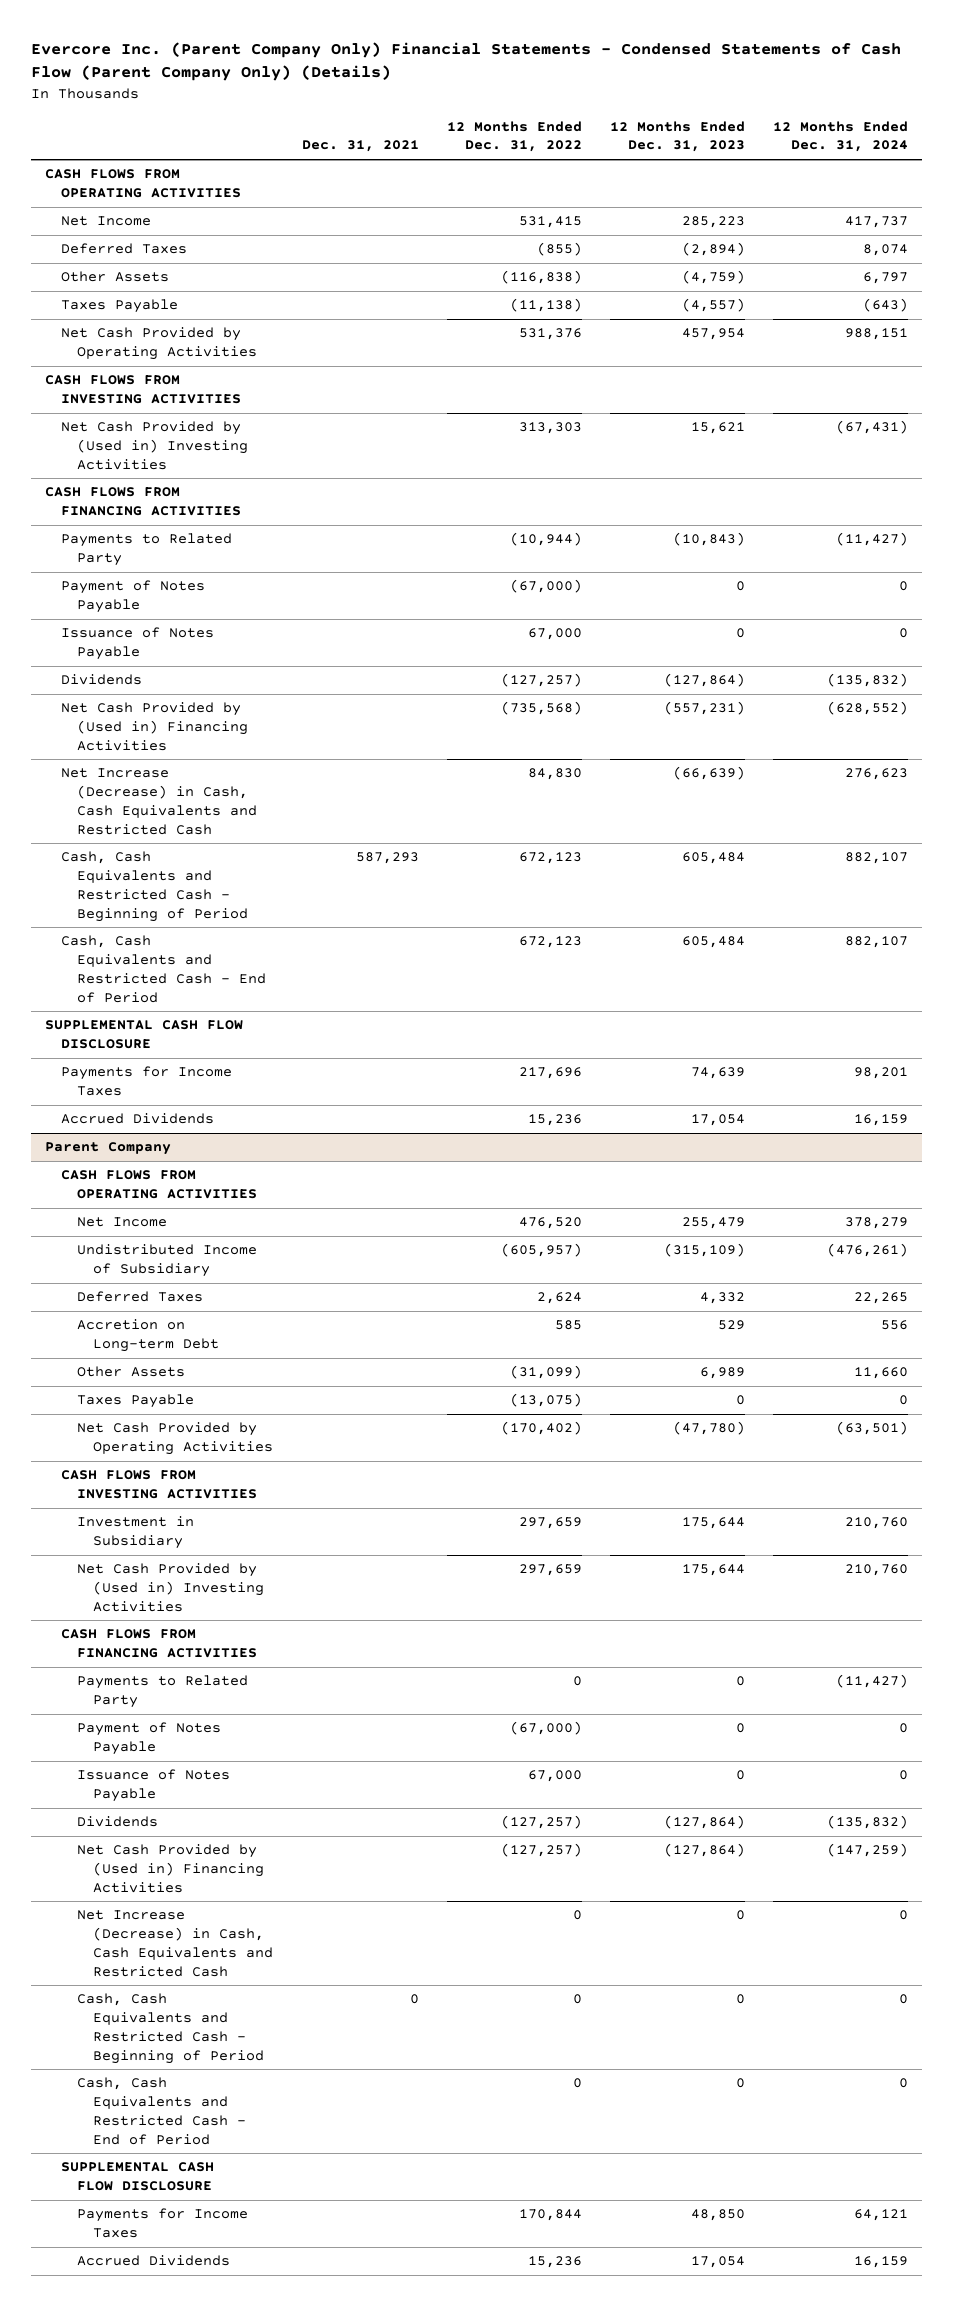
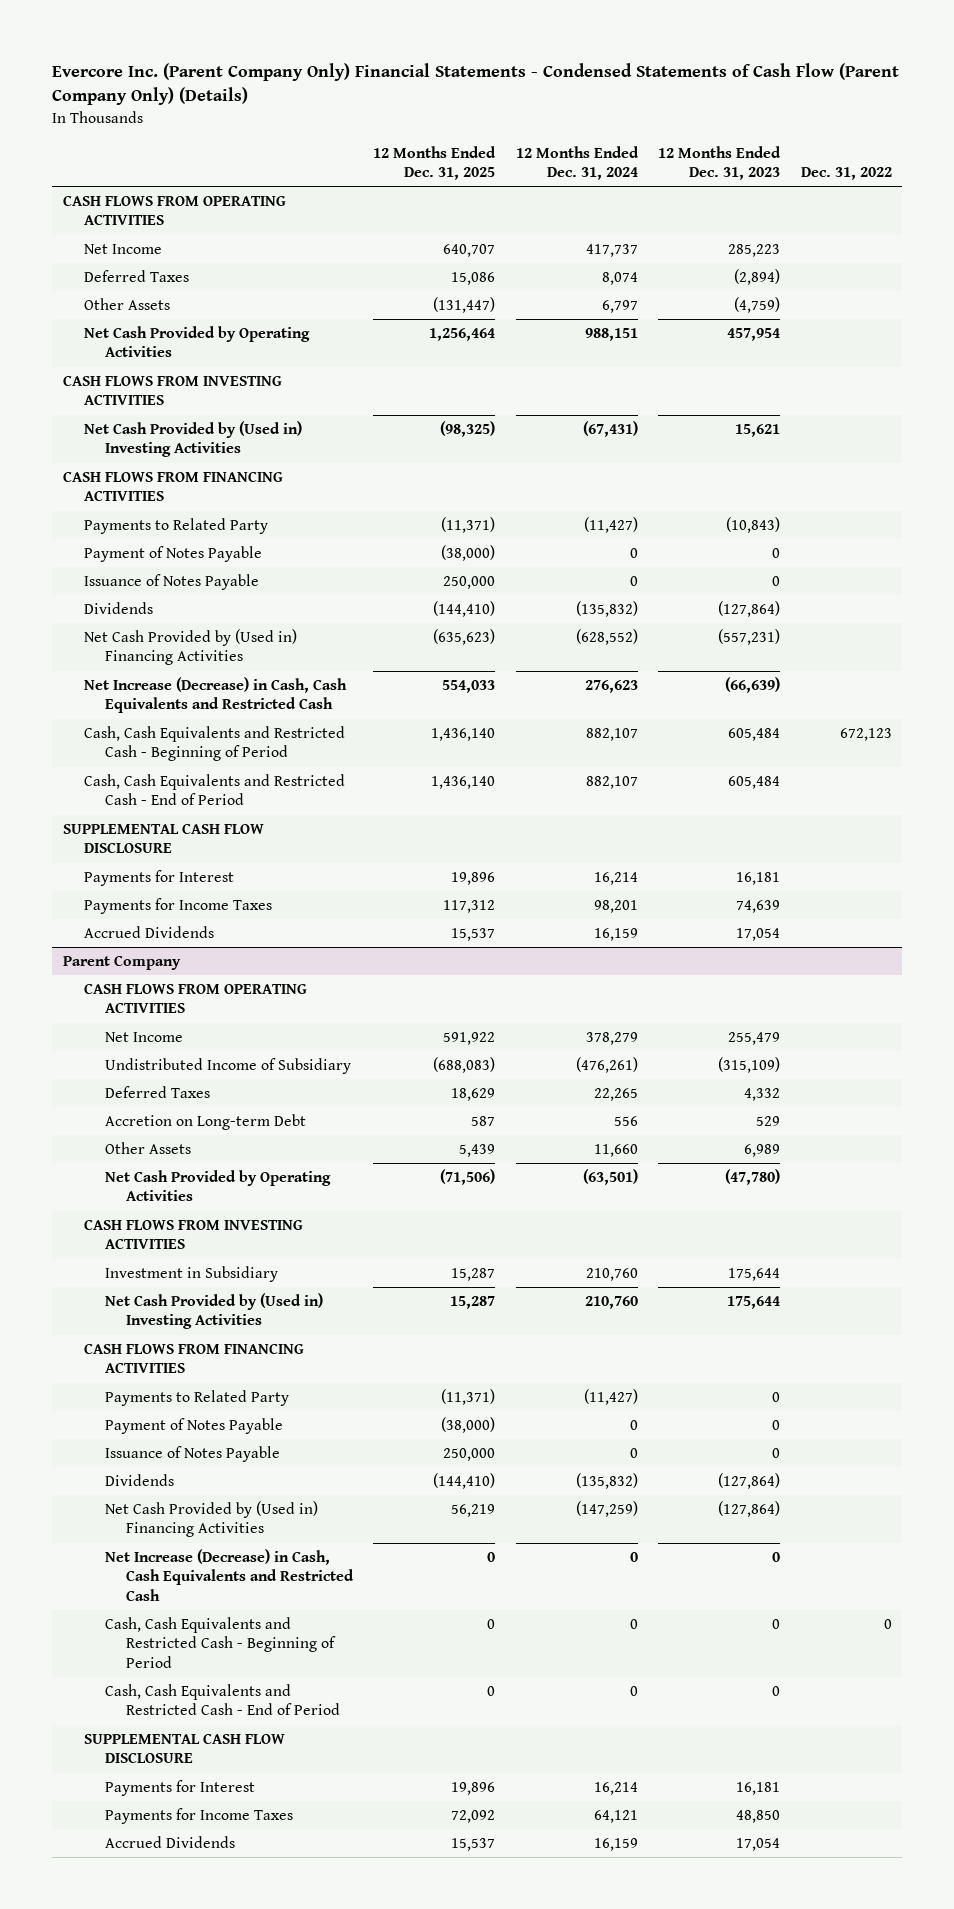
- | Dec. 31, 2021 | 12 Months Ended Dec. 31, 2022 | 12 Months Ended Dec. 31, 2023 | 12 Months Ended Dec. 31, 2024
+ | 12 Months Ended Dec. 31, 2025 | 12 Months Ended Dec. 31, 2024 | 12 Months Ended Dec. 31, 2023 | Dec. 31, 2022
- Taxes Payable | | (11,138) | (4,557) | (643)
+ Payments for Interest | 19,896 | 16,214 | 16,181 |
@ Parent Company
- Taxes Payable | | (13,075) | 0 | 0
+ Payments for Interest | 19,896 | 16,214 | 16,181 |

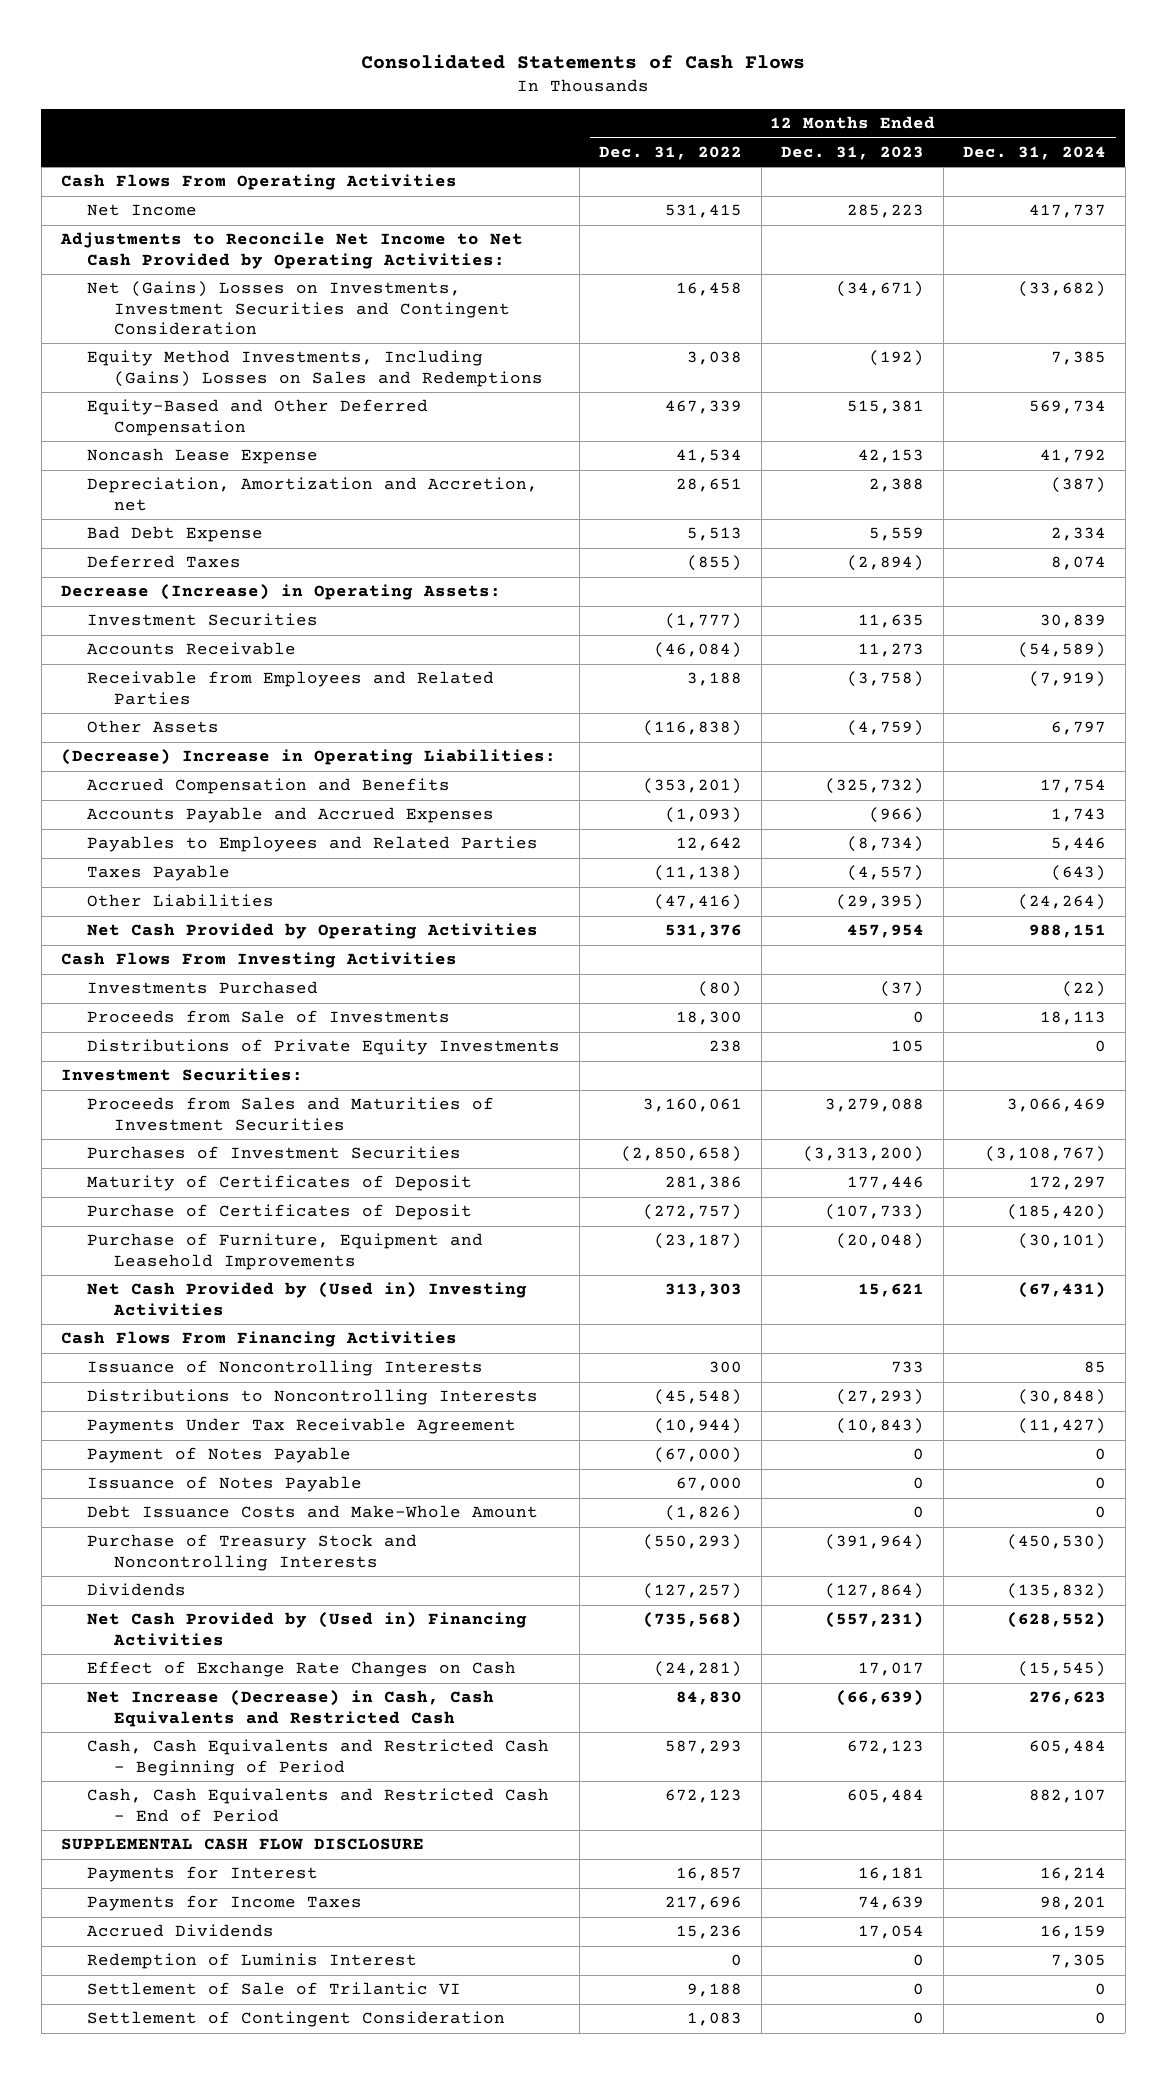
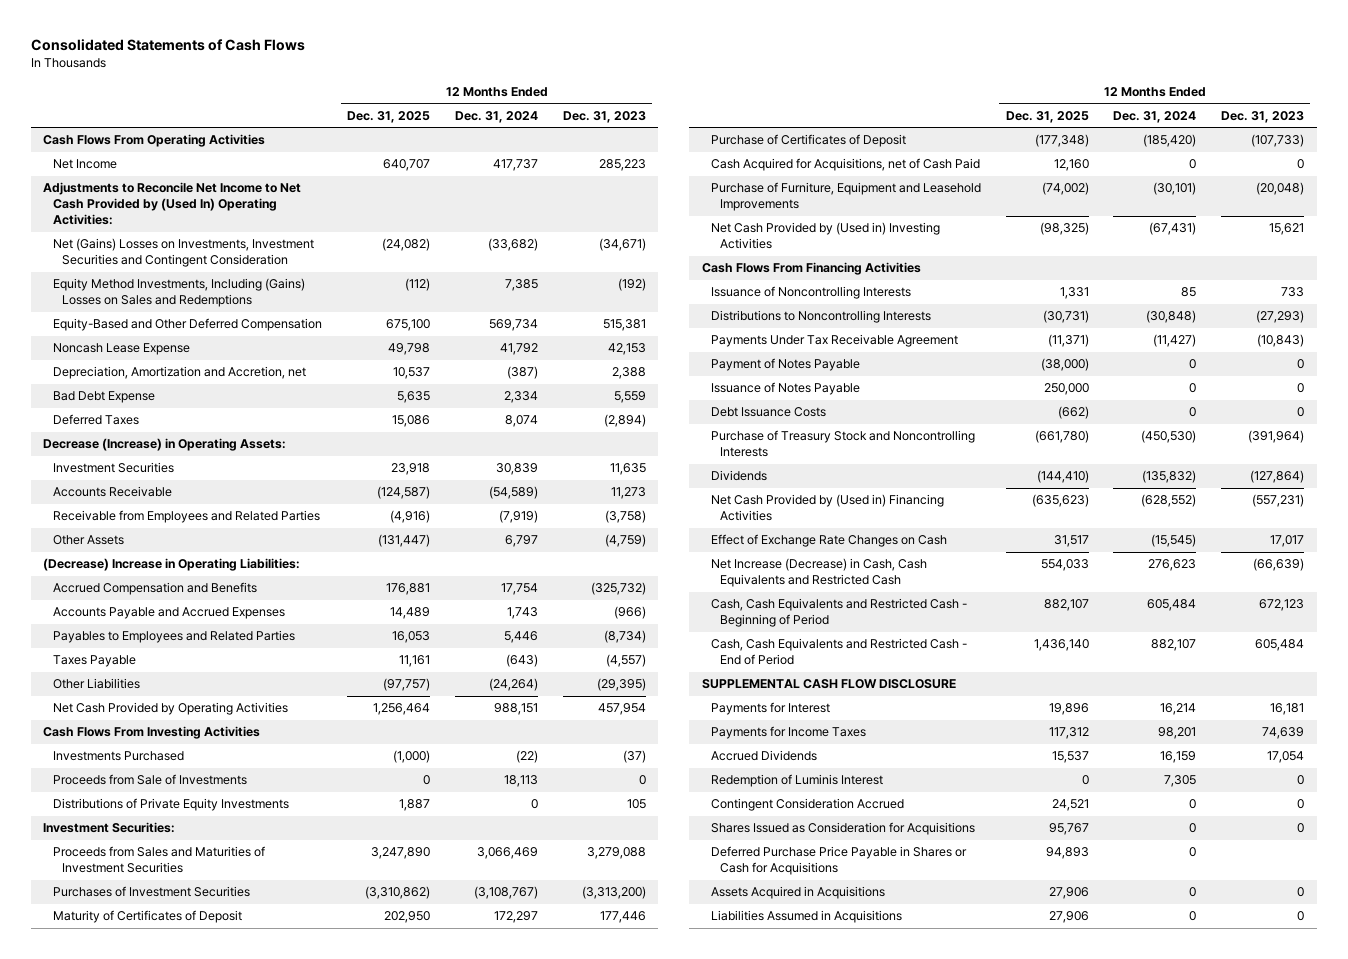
- | 12 Months Ended Dec. 31, 2022 | 12 Months Ended Dec. 31, 2023 | 12 Months Ended Dec. 31, 2024
+ | 12 Months Ended Dec. 31, 2025 | 12 Months Ended Dec. 31, 2024 | 12 Months Ended Dec. 31, 2023
- Adjustments to Reconcile Net Income to Net Cash Provided by Operating Activities:
+ Adjustments to Reconcile Net Income to Net Cash Provided by (Used In) Operating Activities:
+ Cash Acquired for Acquisitions, net of Cash Paid | 12,160 | 0 | 0
- Debt Issuance Costs and Make-Whole Amount | (1,826) | 0 | 0
+ Debt Issuance Costs | (662) | 0 | 0
- Settlement of Sale of Trilantic VI | 9,188 | 0 | 0
- Settlement of Contingent Consideration | 1,083 | 0 | 0
+ Contingent Consideration Accrued | 24,521 | 0 | 0
+ Shares Issued as Consideration for Acquisitions | 95,767 | 0 | 0
+ Deferred Purchase Price Payable in Shares or Cash for Acquisitions | 94,893 | 0 |
+ Assets Acquired in Acquisitions | 27,906 | 0 | 0
+ Liabilities Assumed in Acquisitions | 27,906 | 0 | 0

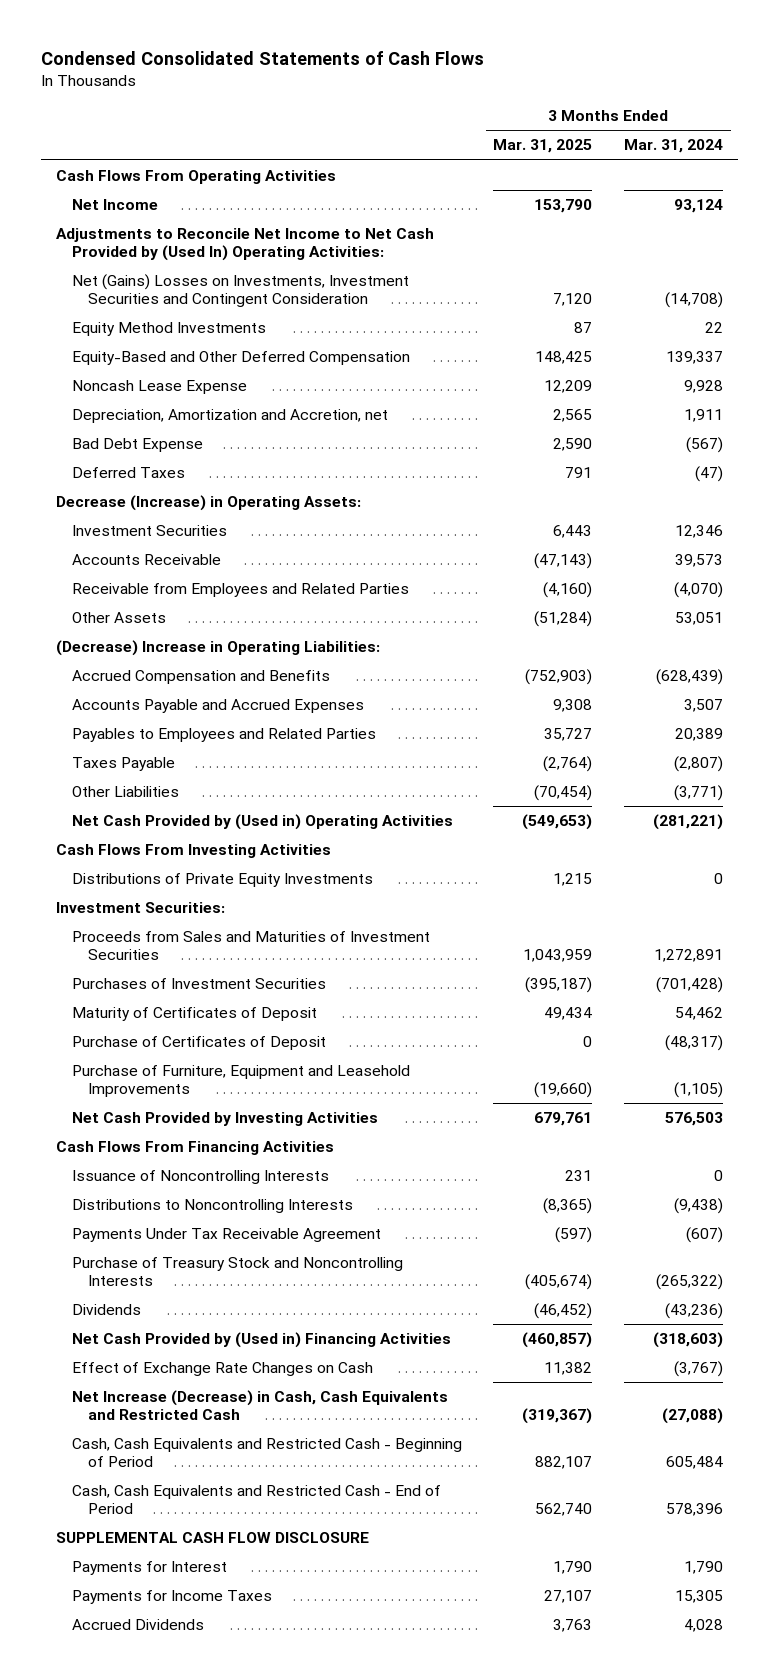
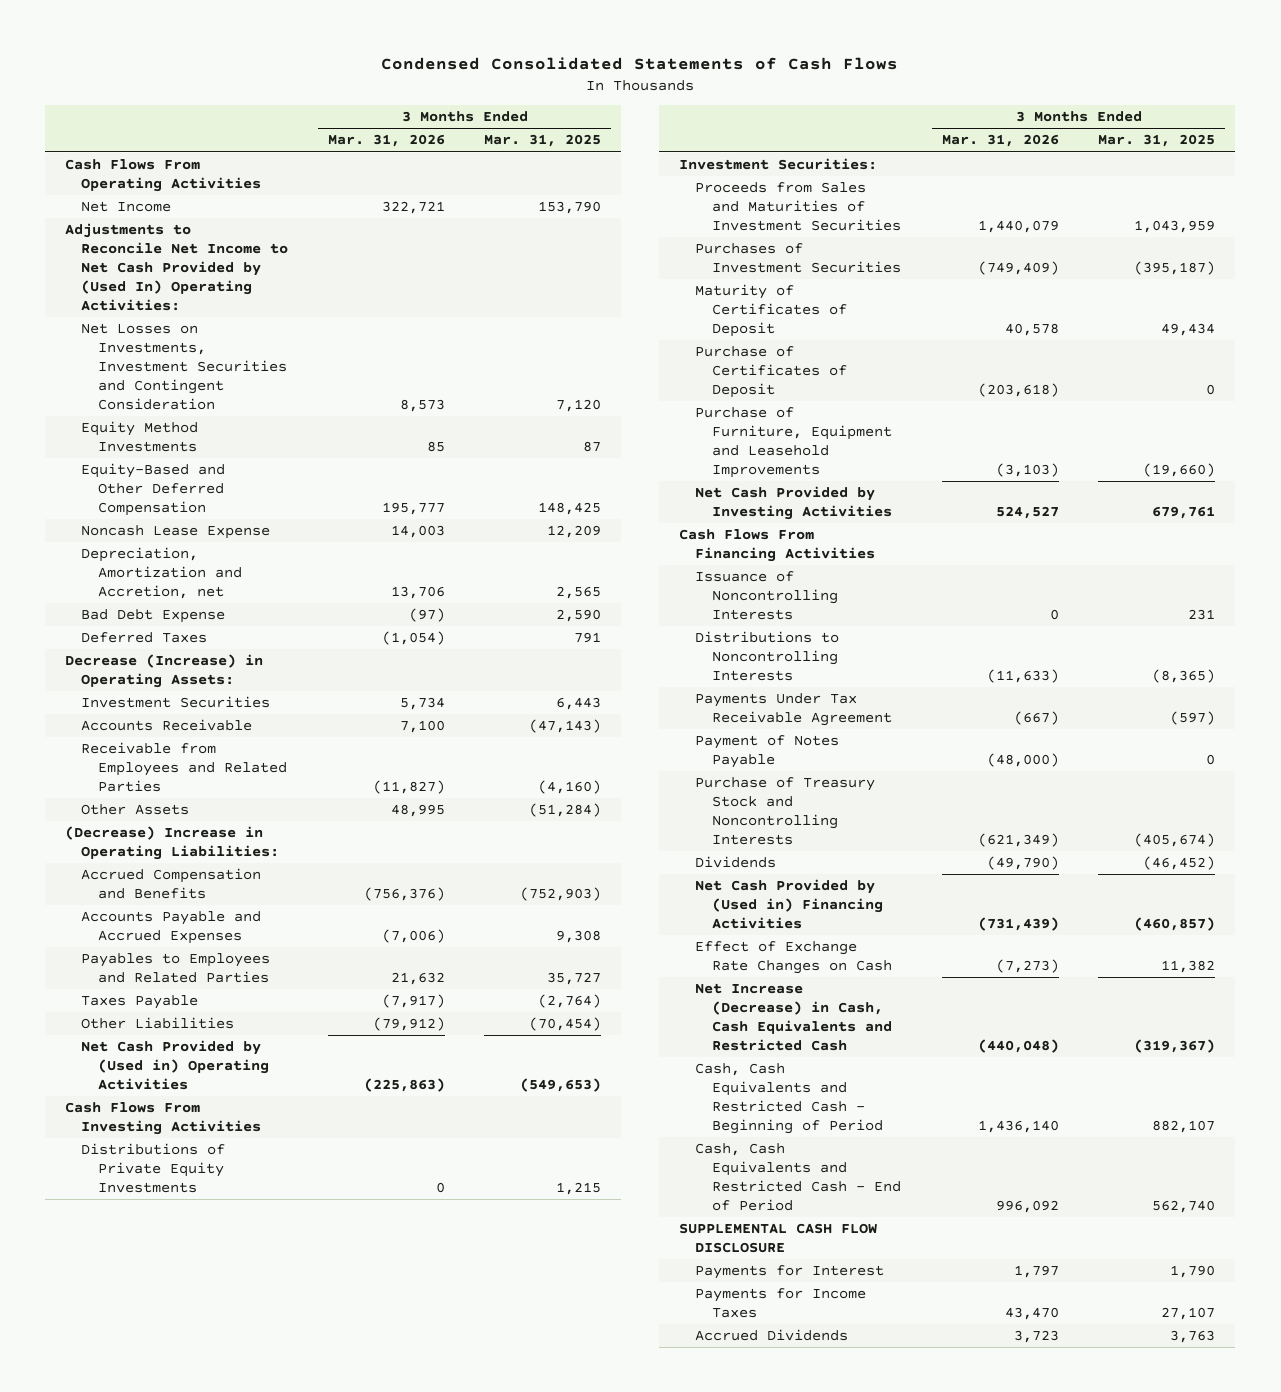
- | 3 Months Ended Mar. 31, 2025 | 3 Months Ended Mar. 31, 2024
+ | 3 Months Ended Mar. 31, 2026 | 3 Months Ended Mar. 31, 2025
- Net (Gains) Losses on Investments, Investment Securities and Contingent Consideration | 7,120 | (14,708)
+ Net Losses on Investments, Investment Securities and Contingent Consideration | 8,573 | 7,120
+ Payment of Notes Payable | (48,000) | 0

